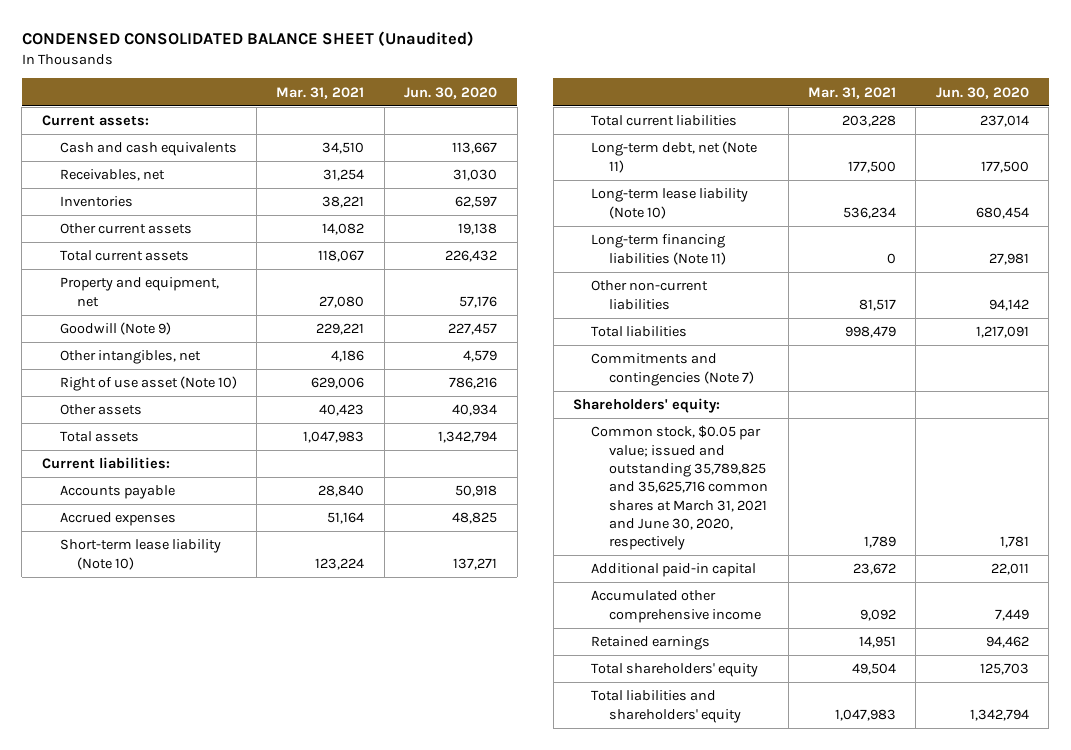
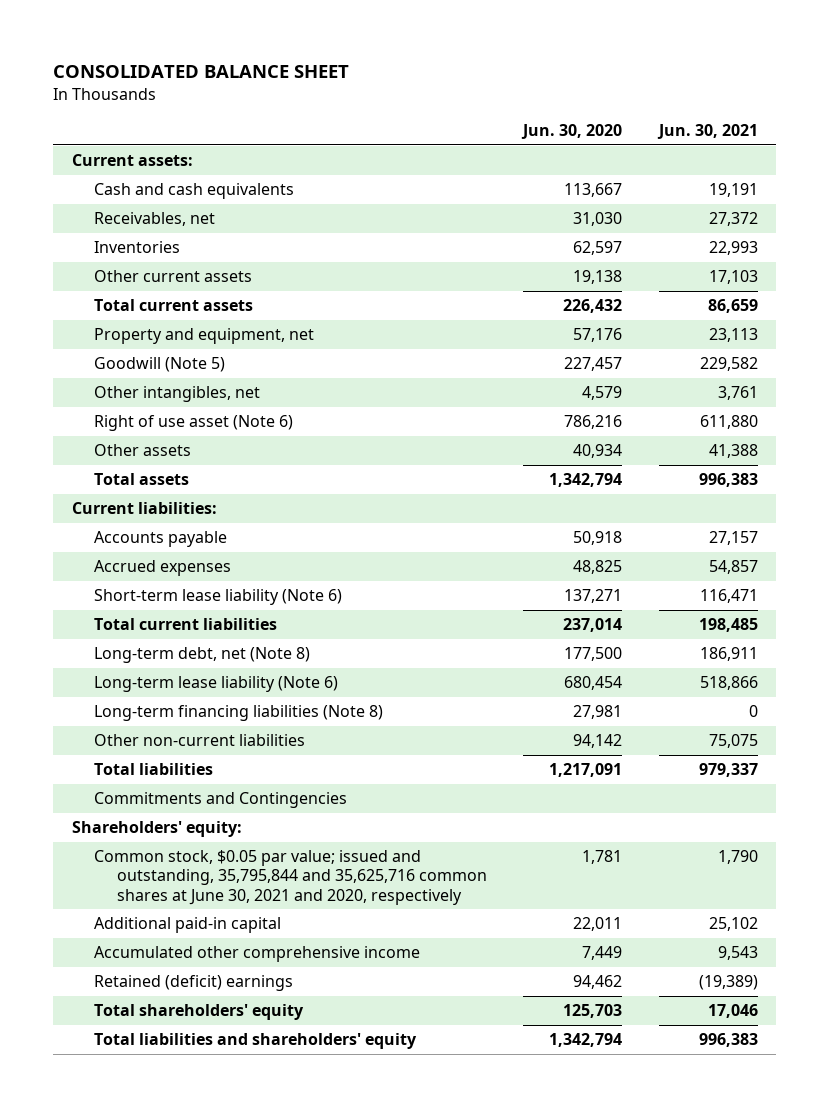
- CONDENSED CONSOLIDATED BALANCE SHEET (Unaudited)
+ CONSOLIDATED BALANCE SHEET
- | Mar. 31, 2021 | Jun. 30, 2020
+ | Jun. 30, 2020 | Jun. 30, 2021
- Goodwill (Note 9) | 229,221 | 227,457
+ Goodwill (Note 5) | 227,457 | 229,582
- Right of use asset (Note 10) | 629,006 | 786,216
+ Right of use asset (Note 6) | 786,216 | 611,880
- Short-term lease liability (Note 10) | 123,224 | 137,271
+ Short-term lease liability (Note 6) | 137,271 | 116,471
- Long-term debt, net (Note 11) | 177,500 | 177,500
- Long-term lease liability (Note 10) | 536,234 | 680,454
- Long-term financing liabilities (Note 11) | 0 | 27,981
+ Long-term debt, net (Note 8) | 177,500 | 186,911
+ Long-term lease liability (Note 6) | 680,454 | 518,866
+ Long-term financing liabilities (Note 8) | 27,981 | 0
- Commitments and contingencies (Note 7)
+ Commitments and Contingencies
- Common stock, $0.05 par value; issued and outstanding 35,789,825 and 35,625,716 common shares at March 31, 2021 and June 30, 2020, respectively | 1,789 | 1,781
+ Common stock, $0.05 par value; issued and outstanding, 35,795,844 and 35,625,716 common shares at June 30, 2021 and 2020, respectively | 1,781 | 1,790
- Retained earnings | 14,951 | 94,462
+ Retained (deficit) earnings | 94,462 | (19,389)

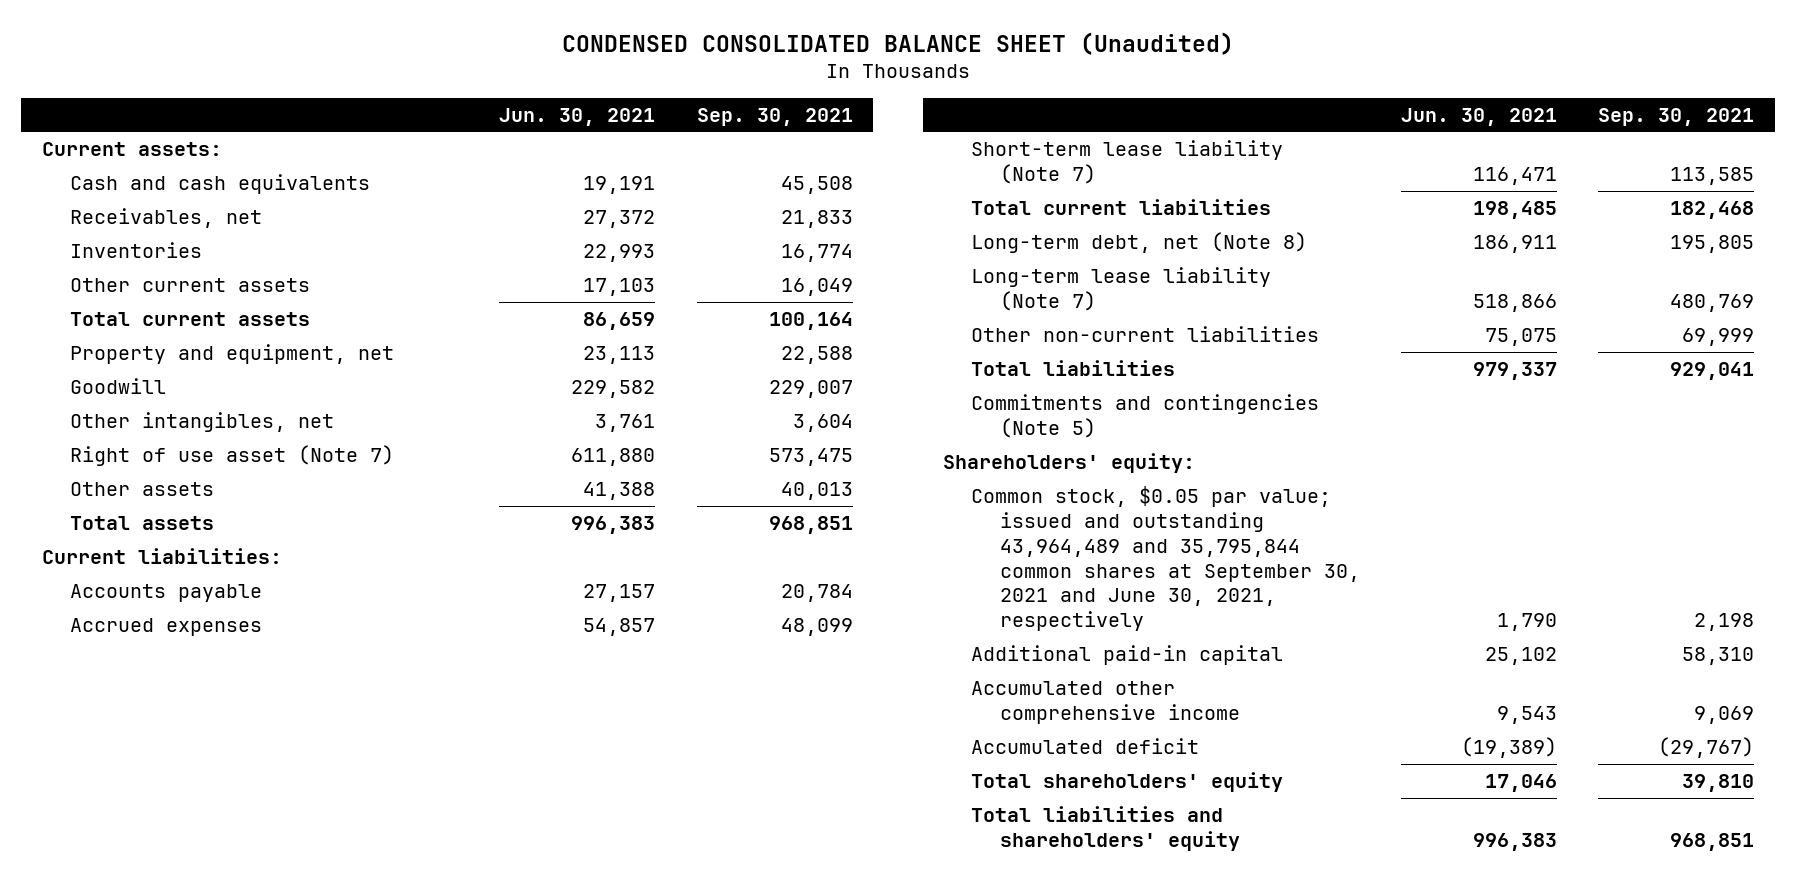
- CONSOLIDATED BALANCE SHEET
+ CONDENSED CONSOLIDATED BALANCE SHEET (Unaudited)
- | Jun. 30, 2020 | Jun. 30, 2021
+ | Jun. 30, 2021 | Sep. 30, 2021
- Goodwill (Note 5) | 227,457 | 229,582
+ Goodwill | 229,582 | 229,007
- Right of use asset (Note 6) | 786,216 | 611,880
+ Right of use asset (Note 7) | 611,880 | 573,475
- Short-term lease liability (Note 6) | 137,271 | 116,471
+ Short-term lease liability (Note 7) | 116,471 | 113,585
- Long-term lease liability (Note 6) | 680,454 | 518,866
- Long-term financing liabilities (Note 8) | 27,981 | 0
+ Long-term lease liability (Note 7) | 518,866 | 480,769
- Commitments and Contingencies
+ Commitments and contingencies (Note 5)
- Common stock, $0.05 par value; issued and outstanding, 35,795,844 and 35,625,716 common shares at June 30, 2021 and 2020, respectively | 1,781 | 1,790
+ Common stock, $0.05 par value; issued and outstanding 43,964,489 and 35,795,844 common shares at September 30, 2021 and June 30, 2021, respectively | 1,790 | 2,198
- Retained (deficit) earnings | 94,462 | (19,389)
+ Accumulated deficit | (19,389) | (29,767)

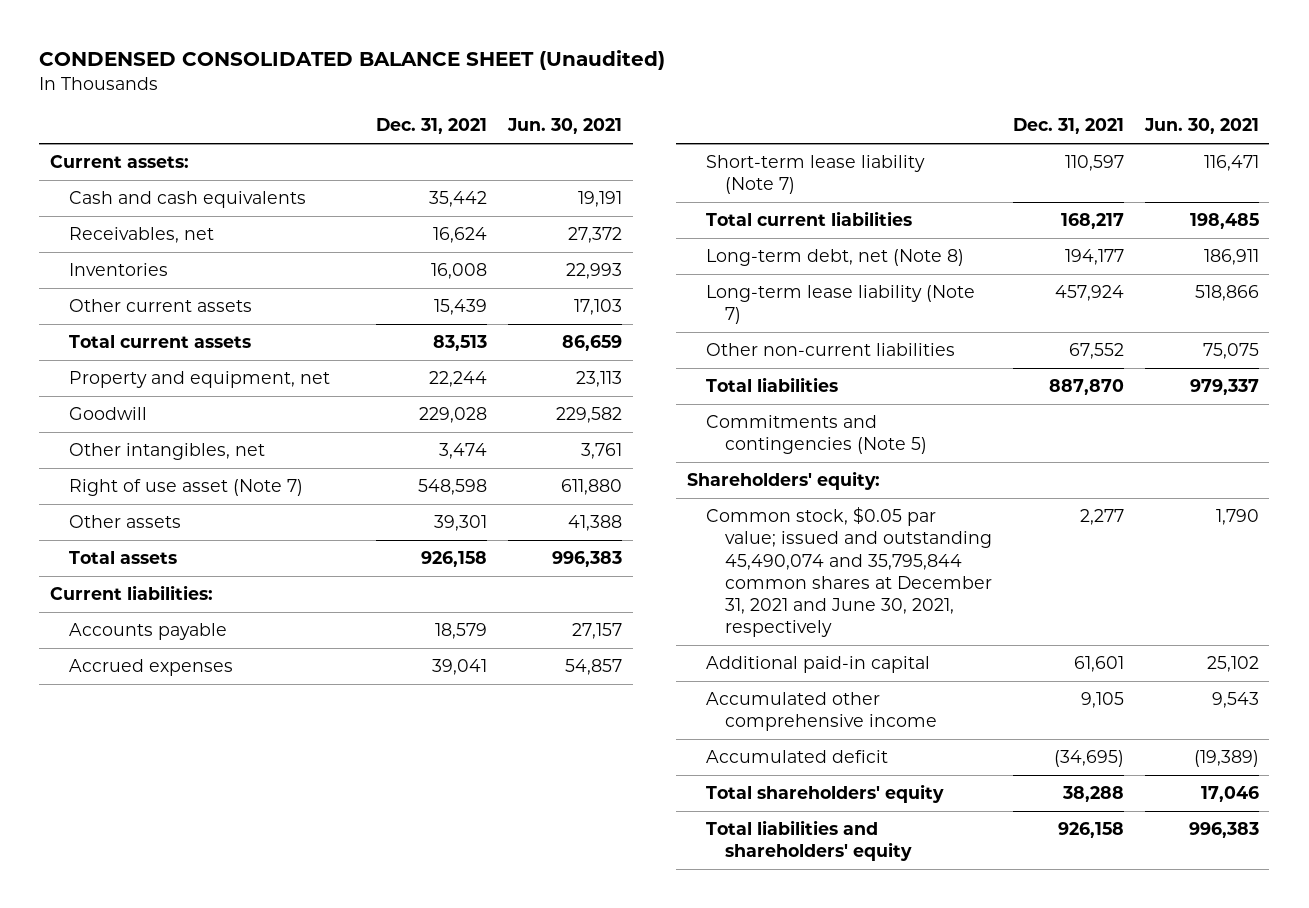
- | Jun. 30, 2021 | Sep. 30, 2021
+ | Dec. 31, 2021 | Jun. 30, 2021
- Common stock, $0.05 par value; issued and outstanding 43,964,489 and 35,795,844 common shares at September 30, 2021 and June 30, 2021, respectively | 1,790 | 2,198
+ Common stock, $0.05 par value; issued and outstanding 45,490,074 and 35,795,844 common shares at December 31, 2021 and June 30, 2021, respectively | 2,277 | 1,790

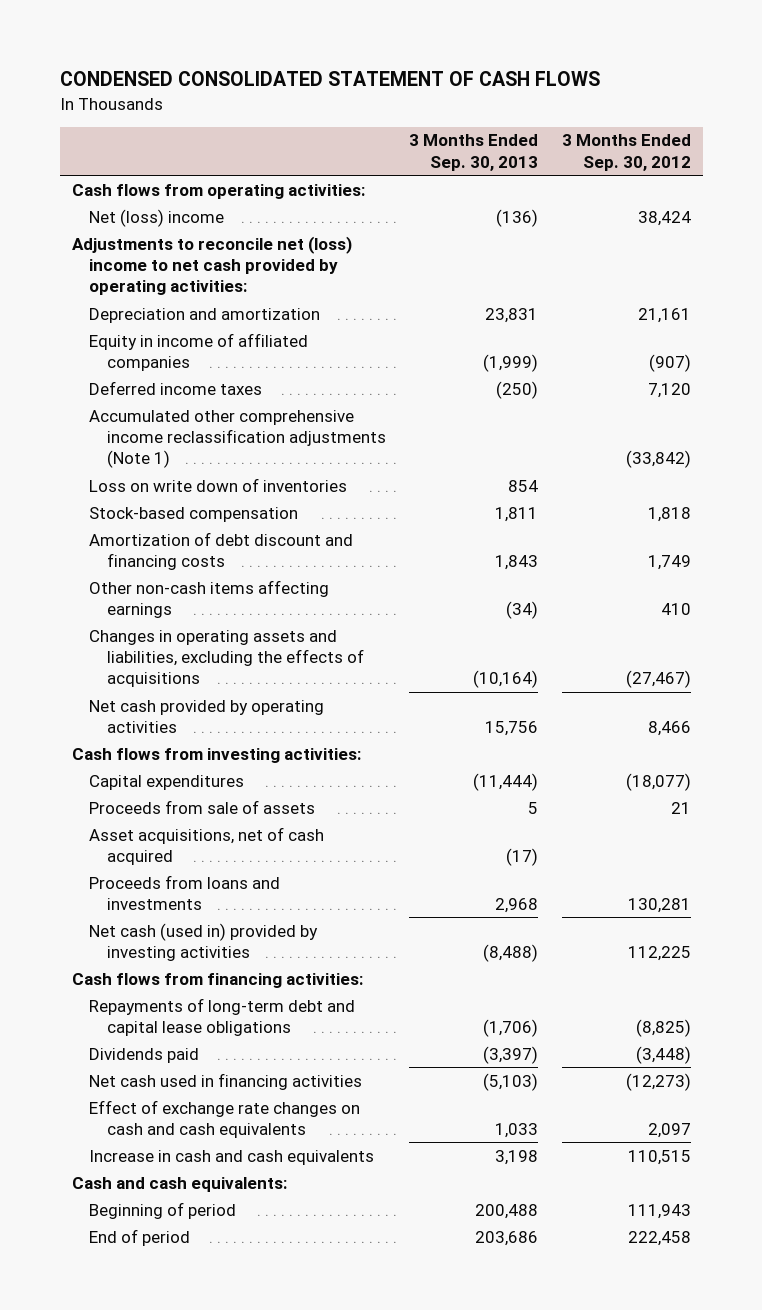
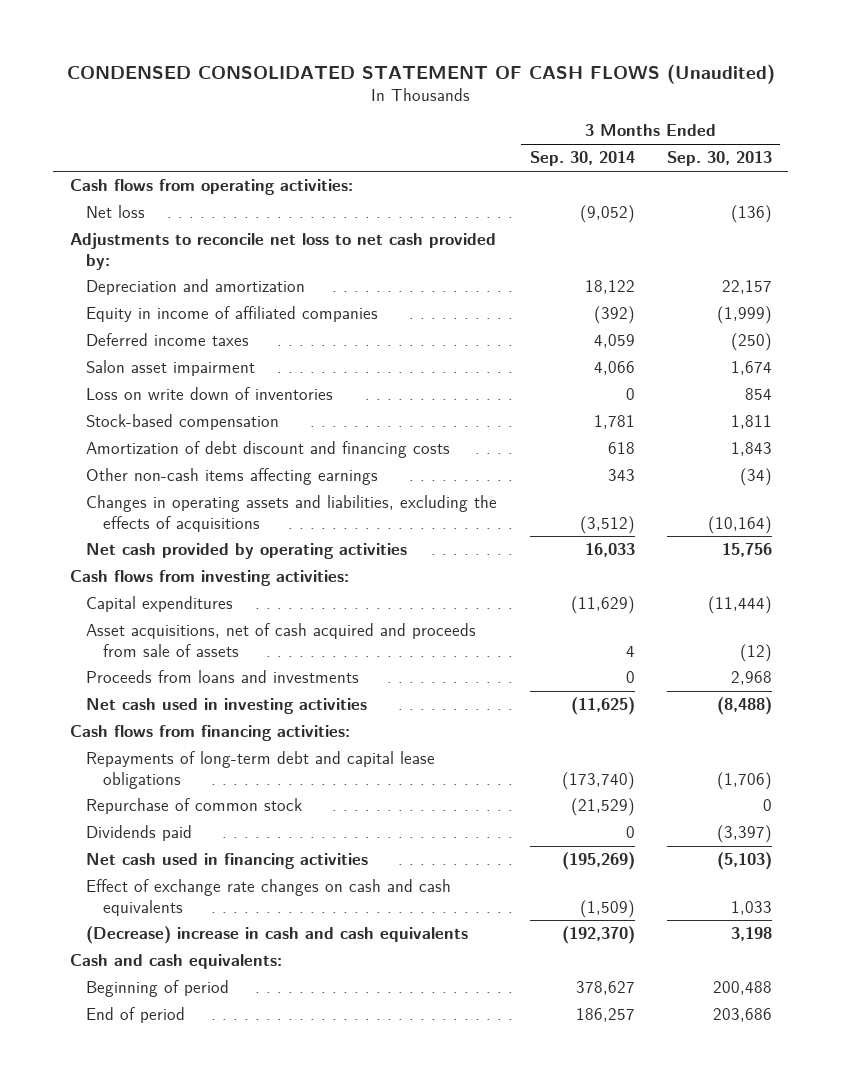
- CONDENSED CONSOLIDATED STATEMENT OF CASH FLOWS
+ CONDENSED CONSOLIDATED STATEMENT OF CASH FLOWS (Unaudited)
- | 3 Months Ended Sep. 30, 2013 | 3 Months Ended Sep. 30, 2012
+ | 3 Months Ended Sep. 30, 2014 | 3 Months Ended Sep. 30, 2013
- Net (loss) income | (136) | 38,424
- Adjustments to reconcile net (loss) income to net cash provided by operating activities:
- Depreciation and amortization | 23,831 | 21,161
+ Net loss | (9,052) | (136)
+ Adjustments to reconcile net loss to net cash provided by:
+ Depreciation and amortization | 18,122 | 22,157
- Accumulated other comprehensive income reclassification adjustments (Note 1) | | (33,842)
+ Salon asset impairment | 4,066 | 1,674
- Proceeds from sale of assets | 5 | 21
- Asset acquisitions, net of cash acquired | (17) |
+ Asset acquisitions, net of cash acquired and proceeds from sale of assets | 4 | (12)
- Net cash (used in) provided by investing activities | (8,488) | 112,225
+ Net cash used in investing activities | (11,625) | (8,488)
+ Repurchase of common stock | (21,529) | 0
- Increase in cash and cash equivalents | 3,198 | 110,515
+ (Decrease) increase in cash and cash equivalents | (192,370) | 3,198

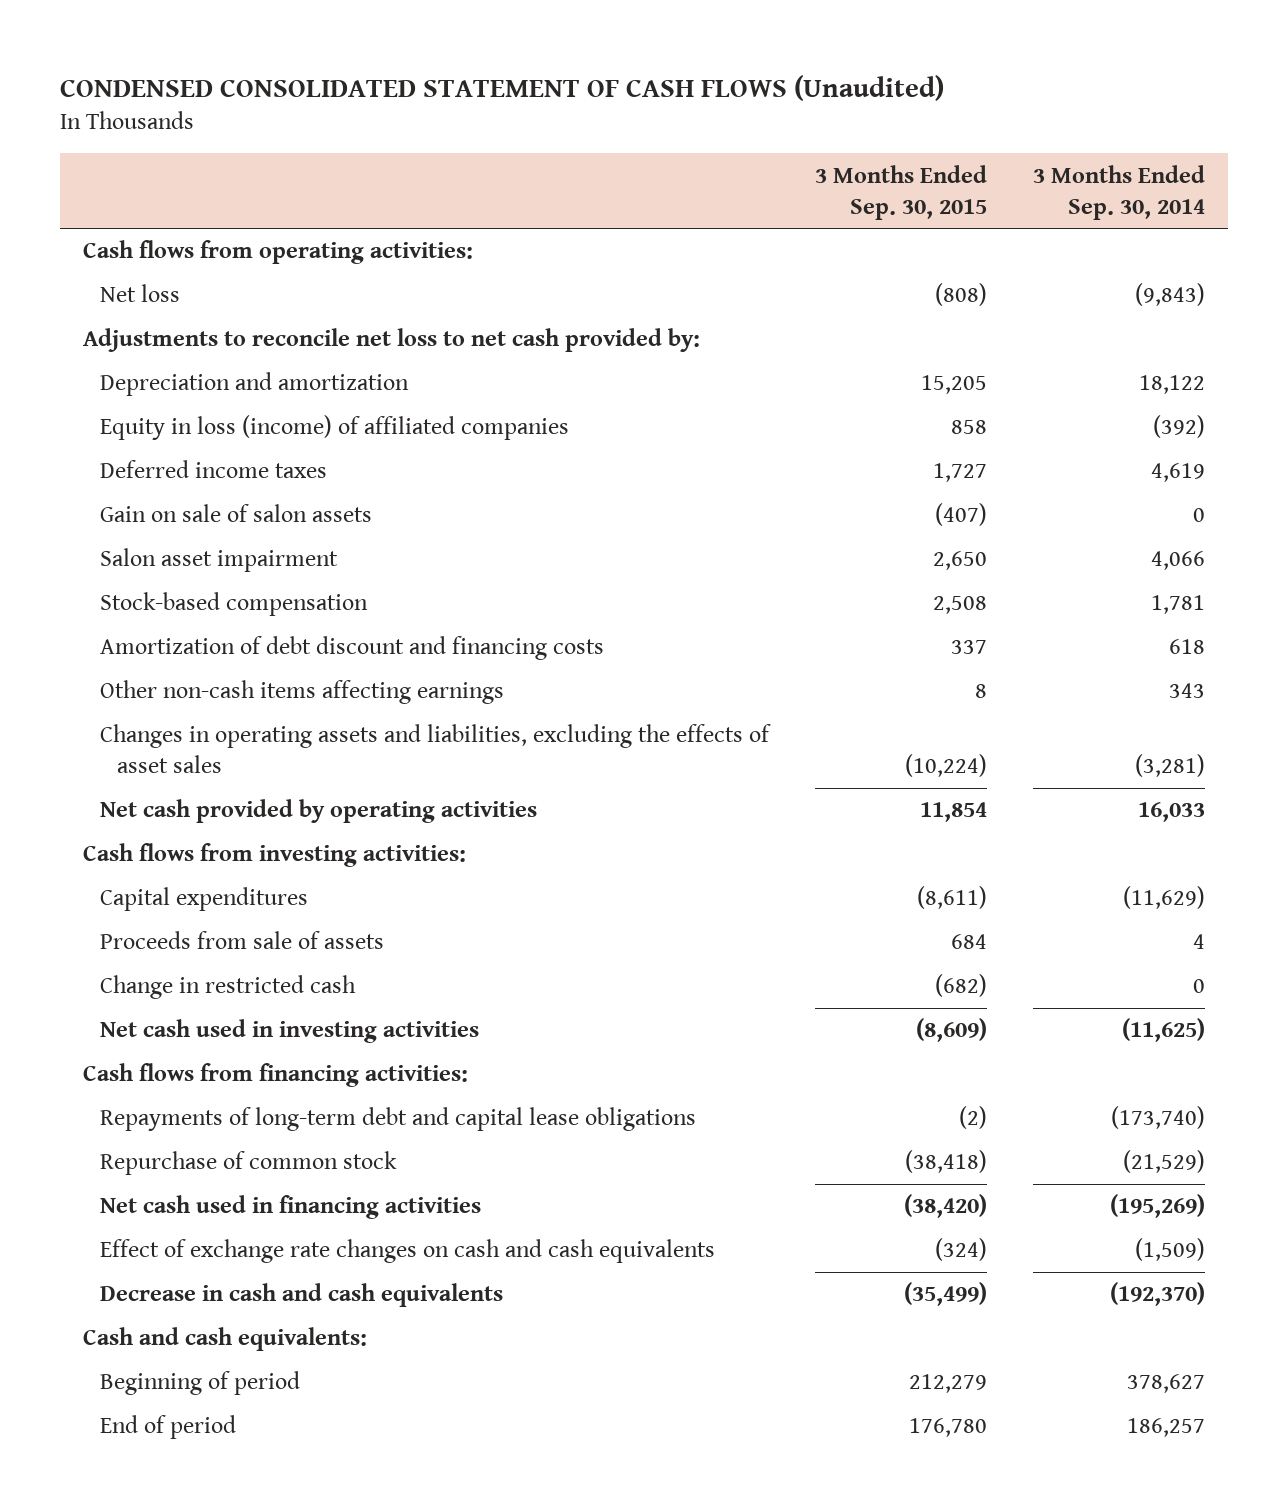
- | 3 Months Ended Sep. 30, 2014 | 3 Months Ended Sep. 30, 2013
+ | 3 Months Ended Sep. 30, 2015 | 3 Months Ended Sep. 30, 2014
- Net loss | (9,052) | (136)
+ Net loss | (808) | (9,843)
- Equity in income of affiliated companies | (392) | (1,999)
- Deferred income taxes | 4,059 | (250)
+ Equity in loss (income) of affiliated companies | 858 | (392)
+ Deferred income taxes | 1,727 | 4,619
+ Gain on sale of salon assets | (407) | 0
- Loss on write down of inventories | 0 | 854
- Changes in operating assets and liabilities, excluding the effects of acquisitions | (3,512) | (10,164)
+ Changes in operating assets and liabilities, excluding the effects of asset sales | (10,224) | (3,281)
- Asset acquisitions, net of cash acquired and proceeds from sale of assets | 4 | (12)
- Proceeds from loans and investments | 0 | 2,968
+ Proceeds from sale of assets | 684 | 4
+ Change in restricted cash | (682) | 0
- Dividends paid | 0 | (3,397)
- (Decrease) increase in cash and cash equivalents | (192,370) | 3,198
+ Decrease in cash and cash equivalents | (35,499) | (192,370)

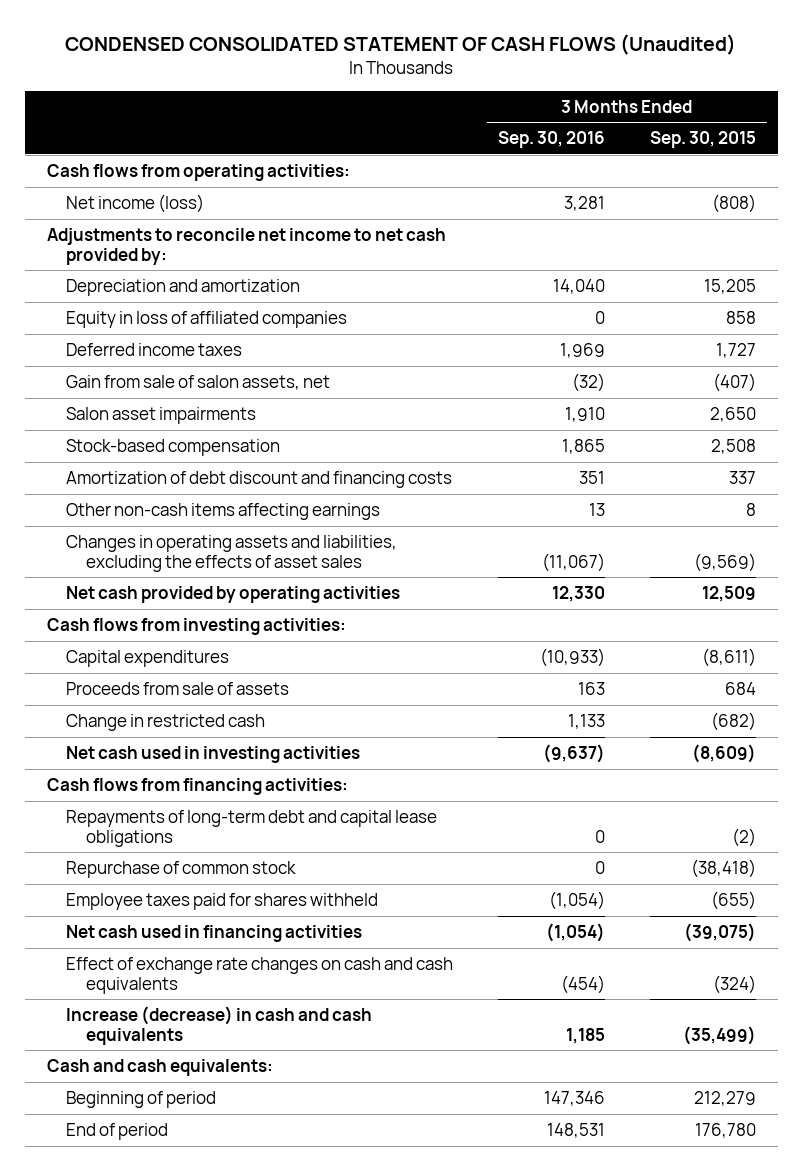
- | 3 Months Ended Sep. 30, 2015 | 3 Months Ended Sep. 30, 2014
+ | 3 Months Ended Sep. 30, 2016 | 3 Months Ended Sep. 30, 2015
- Net loss | (808) | (9,843)
- Adjustments to reconcile net loss to net cash provided by:
+ Net income (loss) | 3,281 | (808)
+ Adjustments to reconcile net income to net cash provided by:
- Equity in loss (income) of affiliated companies | 858 | (392)
+ Equity in loss of affiliated companies | 0 | 858
- Gain on sale of salon assets | (407) | 0
- Salon asset impairment | 2,650 | 4,066
+ Gain from sale of salon assets, net | (32) | (407)
+ Salon asset impairments | 1,910 | 2,650
- Changes in operating assets and liabilities, excluding the effects of asset sales | (10,224) | (3,281)
- Net cash provided by operating activities | 11,854 | 16,033
+ Changes in operating assets and liabilities, excluding the effects of asset sales | (11,067) | (9,569)
+ Net cash provided by operating activities | 12,330 | 12,509
- Net cash used in financing activities | (38,420) | (195,269)
+ Employee taxes paid for shares withheld | (1,054) | (655)
+ Net cash used in financing activities | (1,054) | (39,075)
- Decrease in cash and cash equivalents | (35,499) | (192,370)
+ Increase (decrease) in cash and cash equivalents | 1,185 | (35,499)

